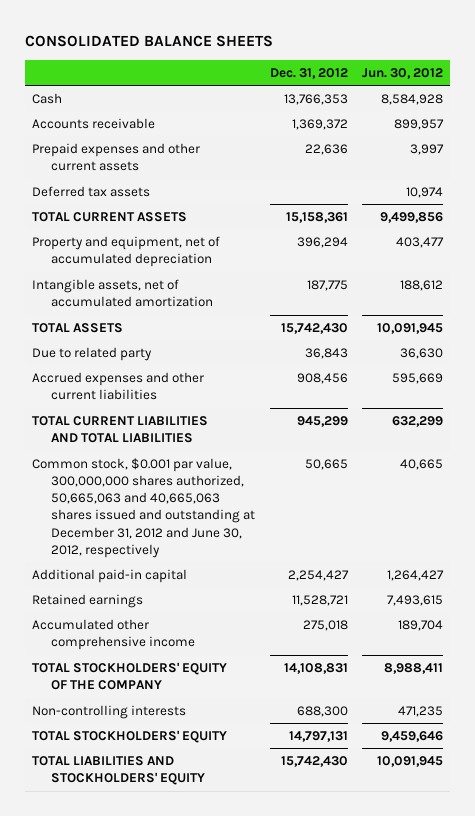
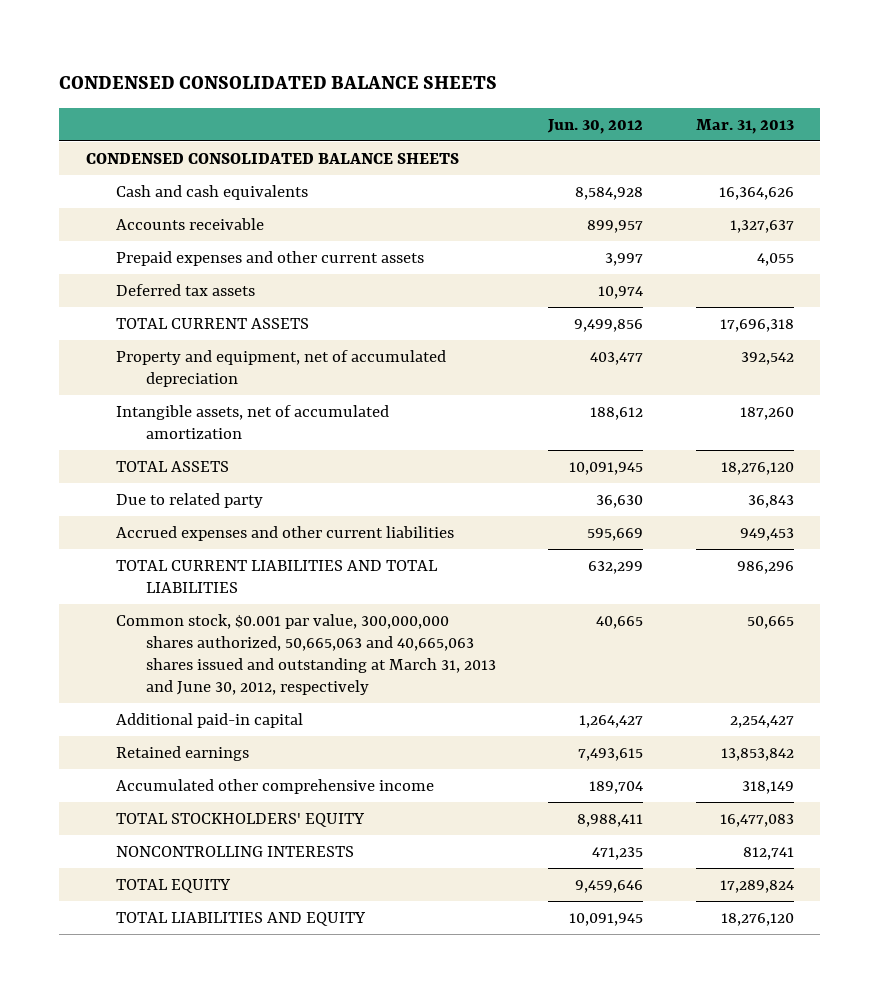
- CONSOLIDATED BALANCE SHEETS
+ CONDENSED CONSOLIDATED BALANCE SHEETS
- | Dec. 31, 2012 | Jun. 30, 2012
+ | Jun. 30, 2012 | Mar. 31, 2013
- Cash | 13,766,353 | 8,584,928
+ CONDENSED CONSOLIDATED BALANCE SHEETS
+ Cash and cash equivalents | 8,584,928 | 16,364,626
- Common stock, $0.001 par value, 300,000,000 shares authorized, 50,665,063 and 40,665,063 shares issued and outstanding at December 31, 2012 and June 30, 2012, respectively | 50,665 | 40,665
+ Common stock, $0.001 par value, 300,000,000 shares authorized, 50,665,063 and 40,665,063 shares issued and outstanding at March 31, 2013 and June 30, 2012, respectively | 40,665 | 50,665
- TOTAL STOCKHOLDERS' EQUITY OF THE COMPANY | 14,108,831 | 8,988,411
- Non-controlling interests | 688,300 | 471,235
- TOTAL STOCKHOLDERS' EQUITY | 14,797,131 | 9,459,646
- TOTAL LIABILITIES AND STOCKHOLDERS' EQUITY | 15,742,430 | 10,091,945
+ TOTAL STOCKHOLDERS' EQUITY | 8,988,411 | 16,477,083
+ NONCONTROLLING INTERESTS | 471,235 | 812,741
+ TOTAL EQUITY | 9,459,646 | 17,289,824
+ TOTAL LIABILITIES AND EQUITY | 10,091,945 | 18,276,120

